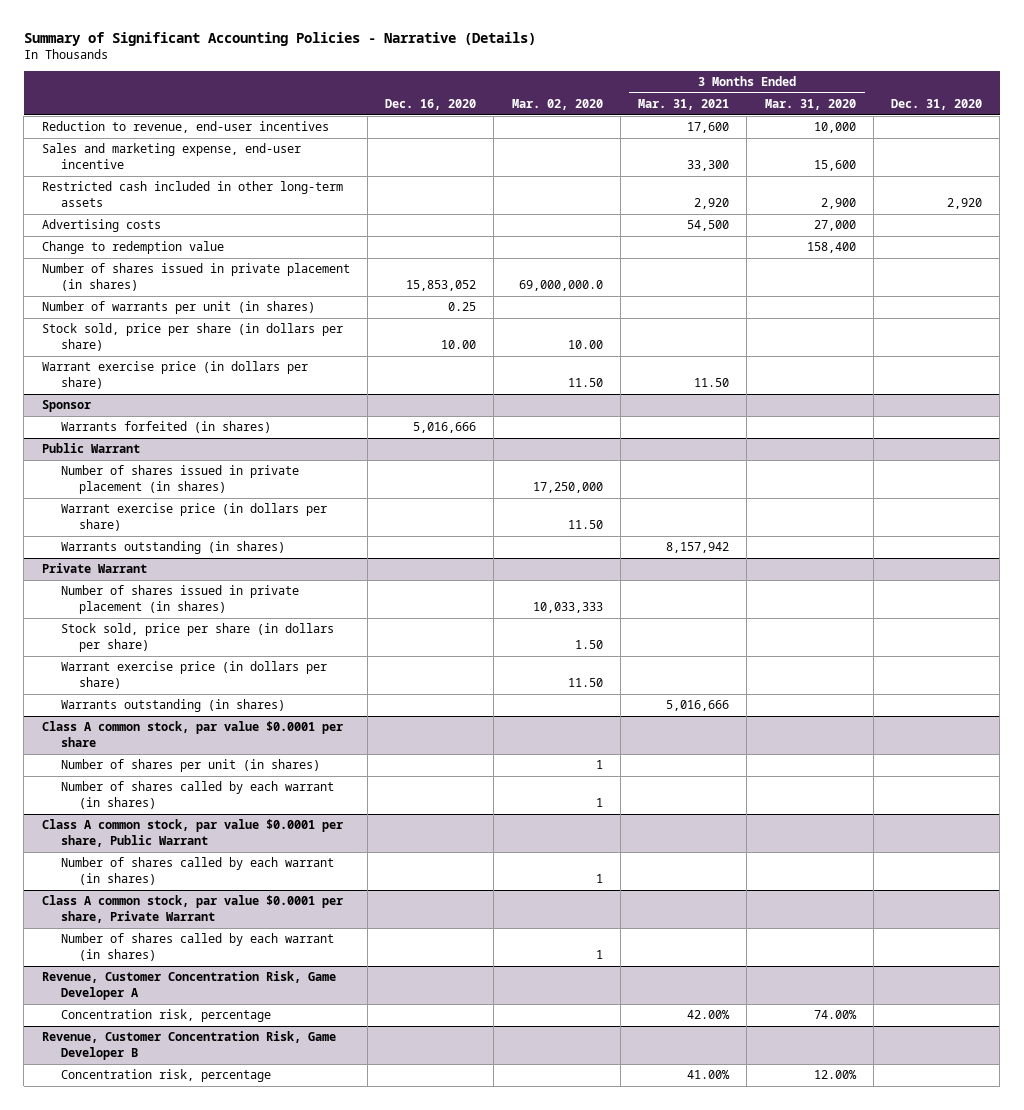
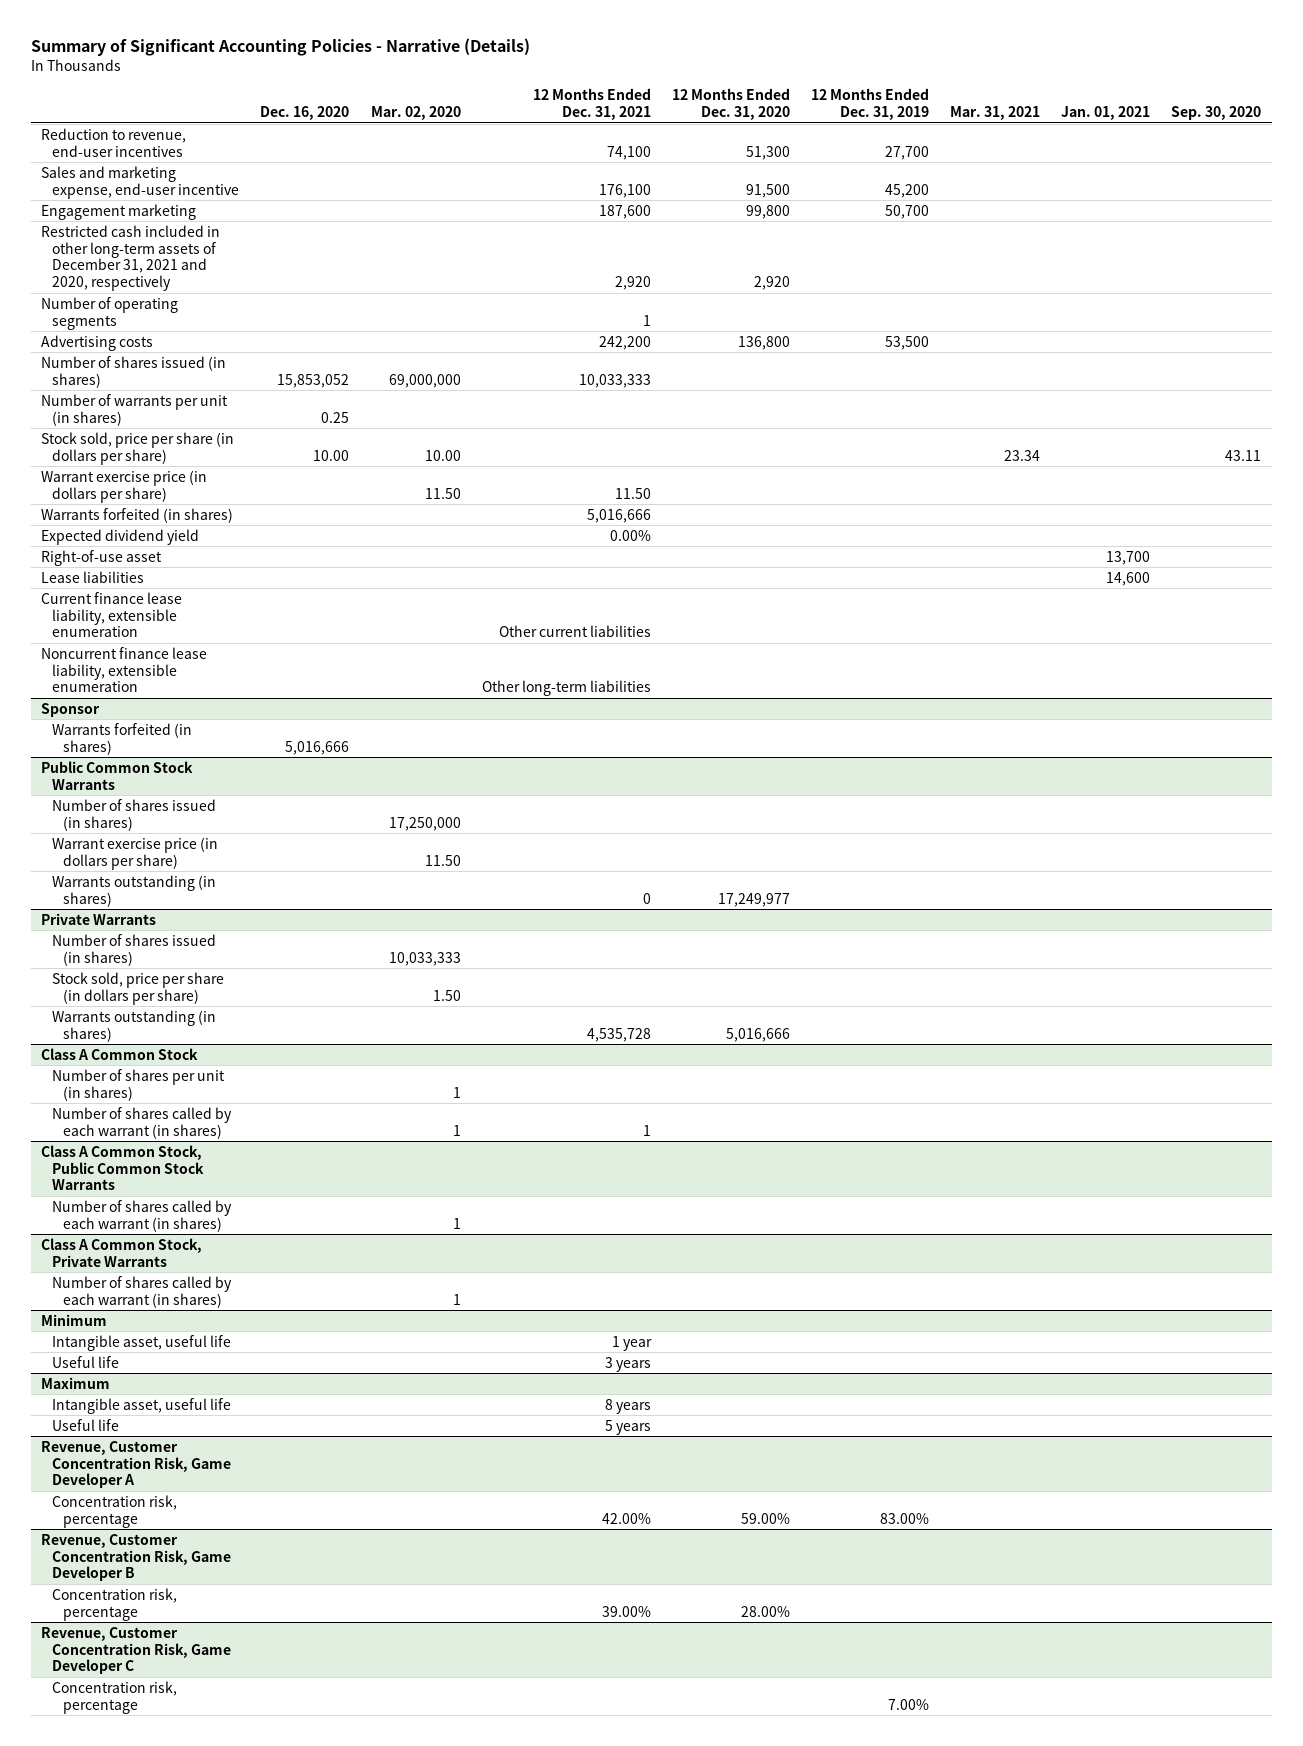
- | Dec. 16, 2020 | Mar. 02, 2020 | 3 Months Ended Mar. 31, 2021 | 3 Months Ended Mar. 31, 2020 | Dec. 31, 2020
+ | Dec. 16, 2020 | Mar. 02, 2020 | 12 Months Ended Dec. 31, 2021 | 12 Months Ended Dec. 31, 2020 | 12 Months Ended Dec. 31, 2019 | Mar. 31, 2021 | Jan. 01, 2021 | Sep. 30, 2020
- Restricted cash included in other long-term assets | | | 2,920 | 2,900 | 2,920
+ Engagement marketing | | | 187,600 | 99,800 | 50,700 | | |
+ Restricted cash included in other long-term assets of December 31, 2021 and 2020, respectively | | | 2,920 | 2,920 | | | |
+ Number of operating segments | | | 1 | | | | |
- Change to redemption value | | | | 158,400 |
- Number of shares issued in private placement (in shares) | 15,853,052 | 69,000,000.0 | | |
+ Number of shares issued (in shares) | 15,853,052 | 69,000,000 | 10,033,333 | | | | |
+ Warrants forfeited (in shares) | | | 5,016,666 | | | | |
+ Expected dividend yield | | | 0.00% | | | | |
+ Right-of-use asset | | | | | | | 13,700 |
+ Lease liabilities | | | | | | | 14,600 |
+ Current finance lease liability, extensible enumeration | | | Other current liabilities | | | | |
+ Noncurrent finance lease liability, extensible enumeration | | | Other long-term liabilities | | | | |
- Public Warrant
- Number of shares issued in private placement (in shares) | | 17,250,000 | | |
+ Public Common Stock Warrants
+ Number of shares issued (in shares) | | 17,250,000 | | | | | |
- Private Warrant
- Number of shares issued in private placement (in shares) | | 10,033,333 | | |
+ Private Warrants
+ Number of shares issued (in shares) | | 10,033,333 | | | | | |
- Warrant exercise price (in dollars per share) | | 11.50 | | |
- Class A common stock, par value $0.0001 per share
+ Class A Common Stock
- Class A common stock, par value $0.0001 per share, Public Warrant
+ Class A Common Stock, Public Common Stock Warrants
- Class A common stock, par value $0.0001 per share, Private Warrant
+ Class A Common Stock, Private Warrants
+ Minimum
+ Intangible asset, useful life | | | 1 year | | | | |
+ Useful life | | | 3 years | | | | |
+ Maximum
+ Intangible asset, useful life | | | 8 years | | | | |
+ Useful life | | | 5 years | | | | |
+ Revenue, Customer Concentration Risk, Game Developer C
+ Concentration risk, percentage | | | | | 7.00% | | |

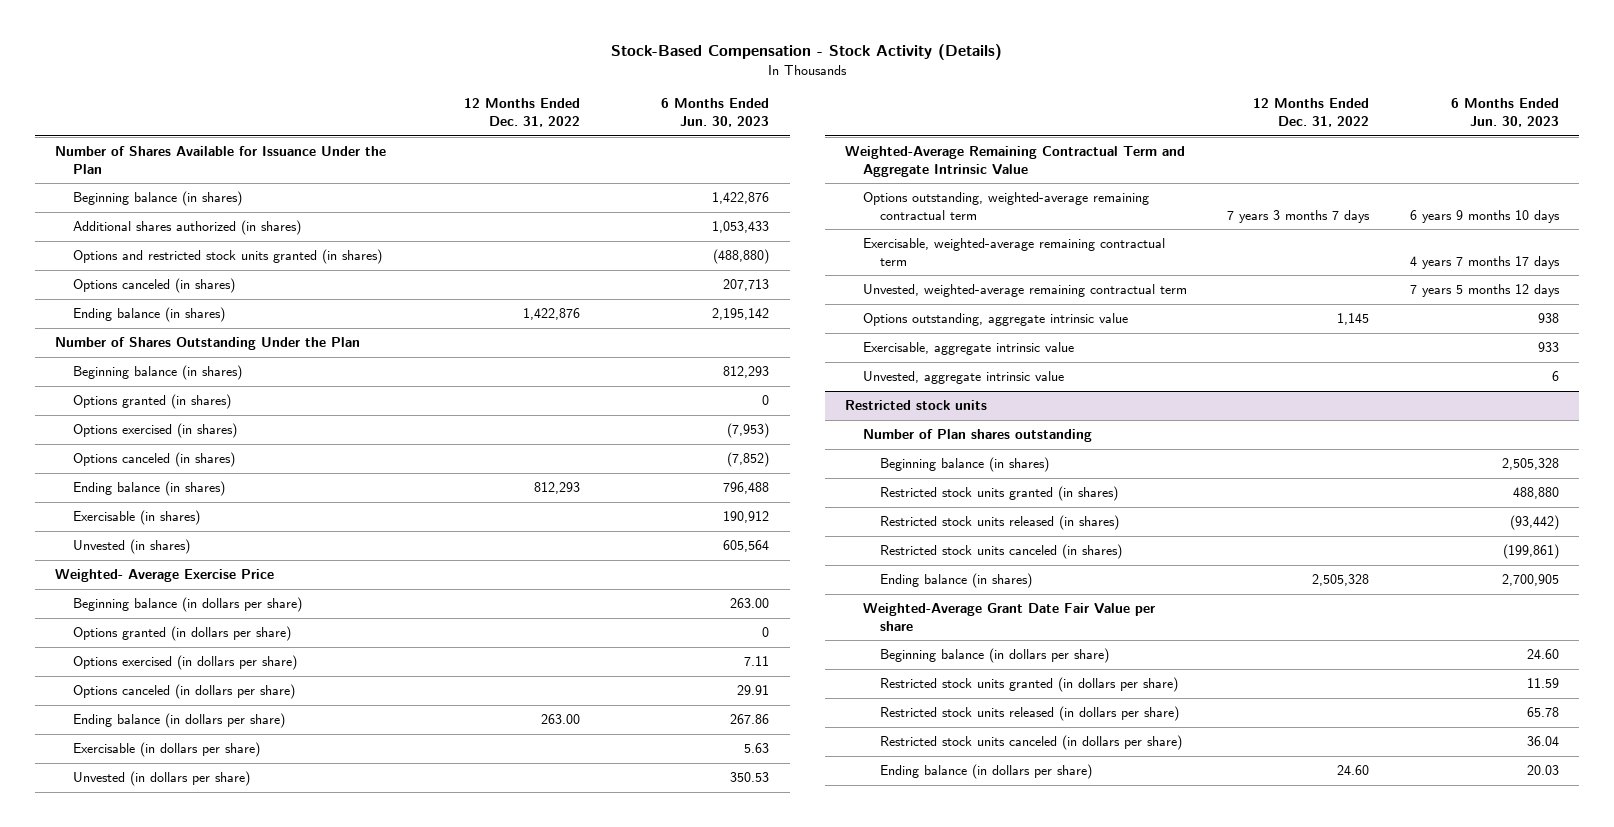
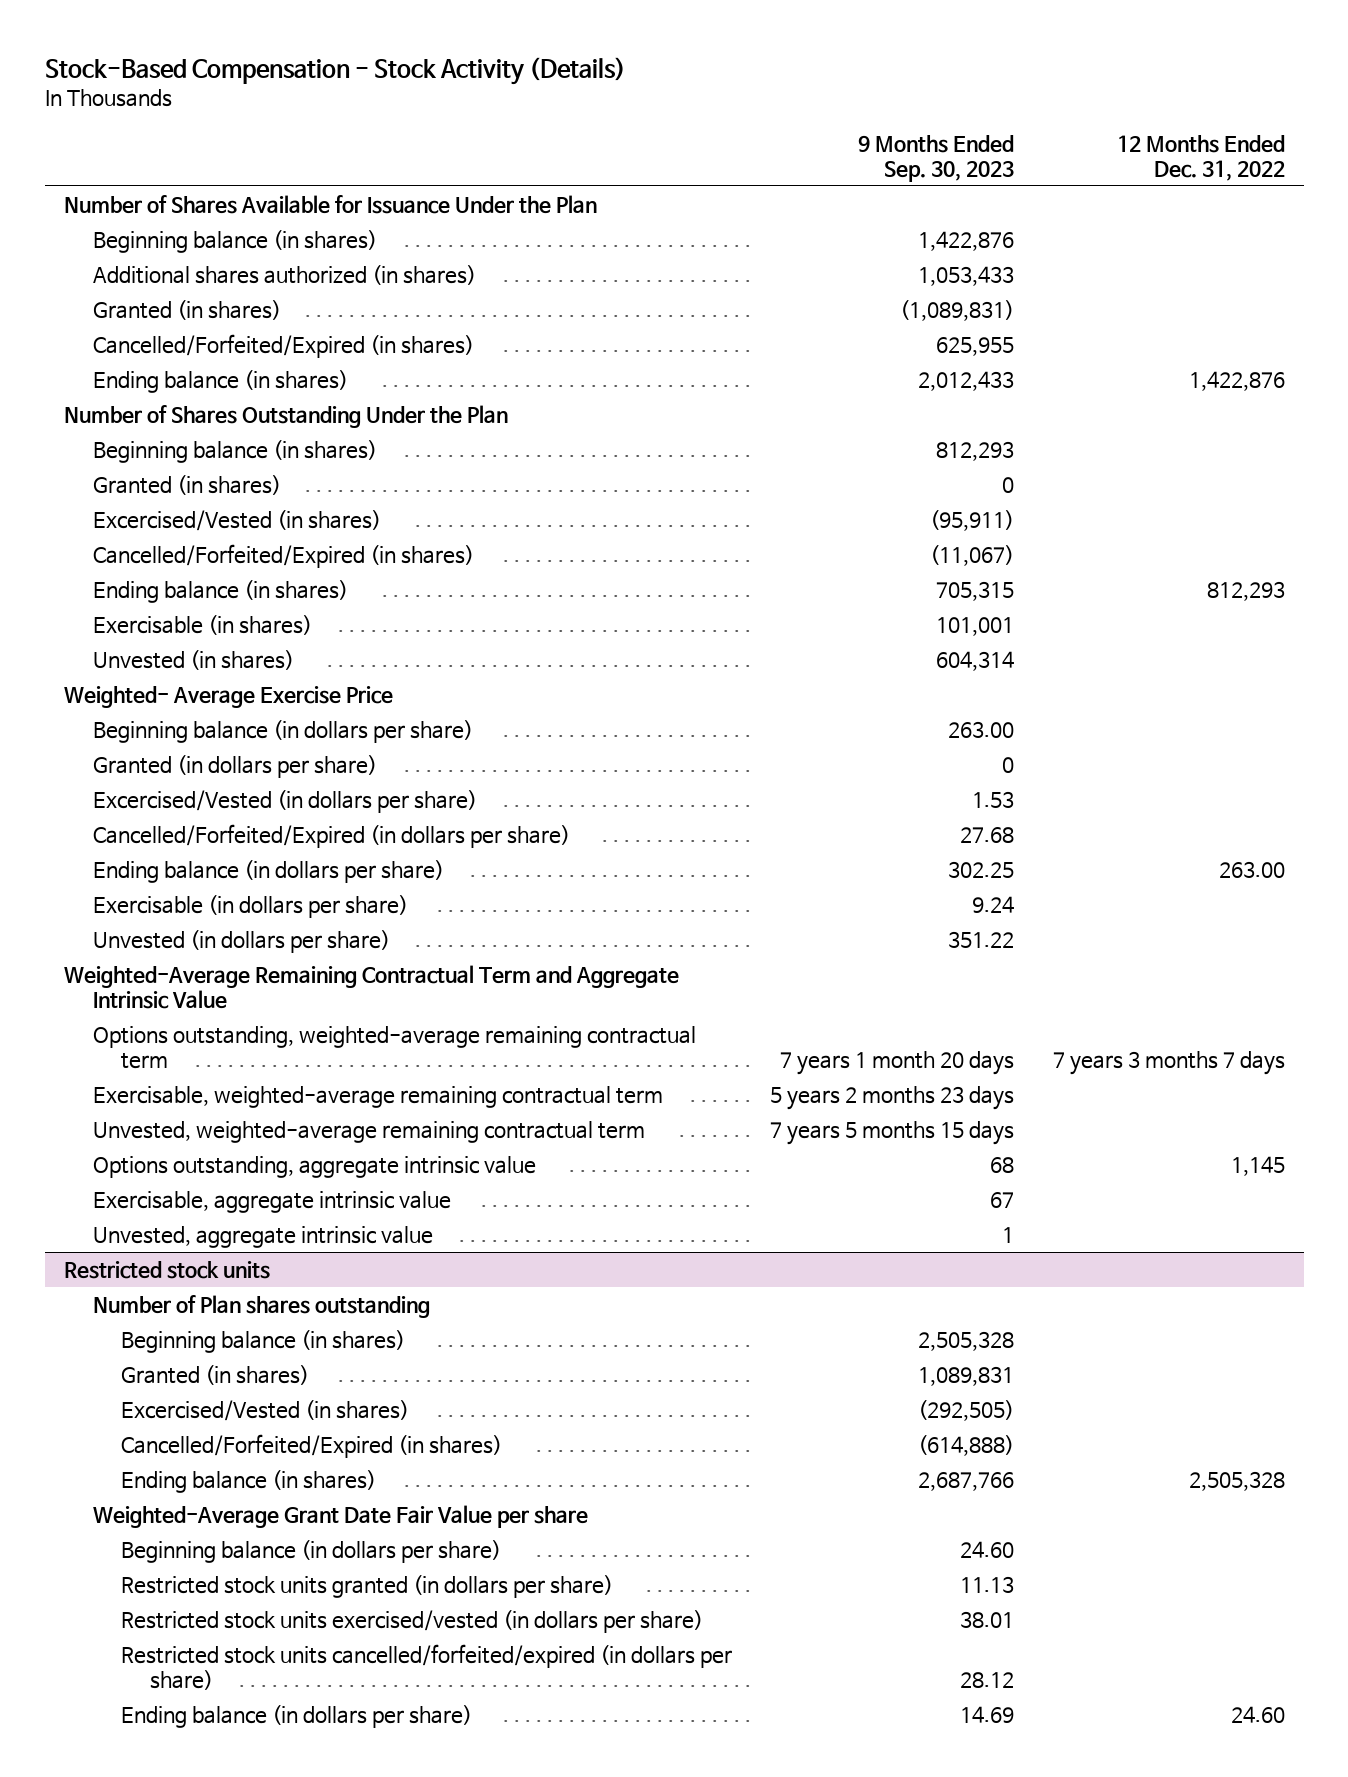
- | 12 Months Ended Dec. 31, 2022 | 6 Months Ended Jun. 30, 2023
+ | 9 Months Ended Sep. 30, 2023 | 12 Months Ended Dec. 31, 2022
- Options and restricted stock units granted (in shares) | | (488,880)
- Options canceled (in shares) | | 207,713
+ Granted (in shares) | (1,089,831) |
+ Cancelled/Forfeited/Expired (in shares) | 625,955 |
- Options granted (in shares) | | 0
- Options exercised (in shares) | | (7,953)
- Options canceled (in shares) | | (7,852)
+ Granted (in shares) | 0 |
+ Excercised/Vested (in shares) | (95,911) |
+ Cancelled/Forfeited/Expired (in shares) | (11,067) |
- Options granted (in dollars per share) | | 0
- Options exercised (in dollars per share) | | 7.11
- Options canceled (in dollars per share) | | 29.91
+ Granted (in dollars per share) | 0 |
+ Excercised/Vested (in dollars per share) | 1.53 |
+ Cancelled/Forfeited/Expired (in dollars per share) | 27.68 |
@ Restricted stock units
- Restricted stock units granted (in shares) | | 488,880
- Restricted stock units released (in shares) | | (93,442)
- Restricted stock units canceled (in shares) | | (199,861)
+ Granted (in shares) | 1,089,831 |
+ Excercised/Vested (in shares) | (292,505) |
+ Cancelled/Forfeited/Expired (in shares) | (614,888) |
- Restricted stock units released (in dollars per share) | | 65.78
- Restricted stock units canceled (in dollars per share) | | 36.04
+ Restricted stock units exercised/vested (in dollars per share) | 38.01 |
+ Restricted stock units cancelled/forfeited/expired (in dollars per share) | 28.12 |

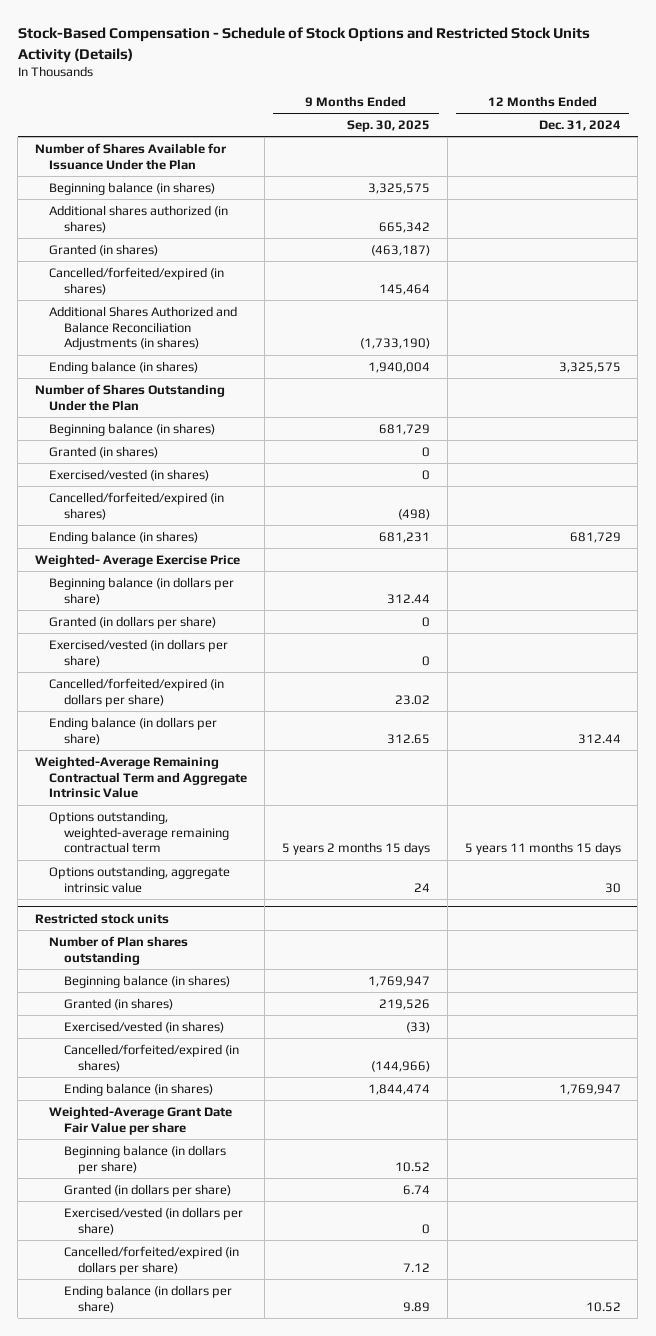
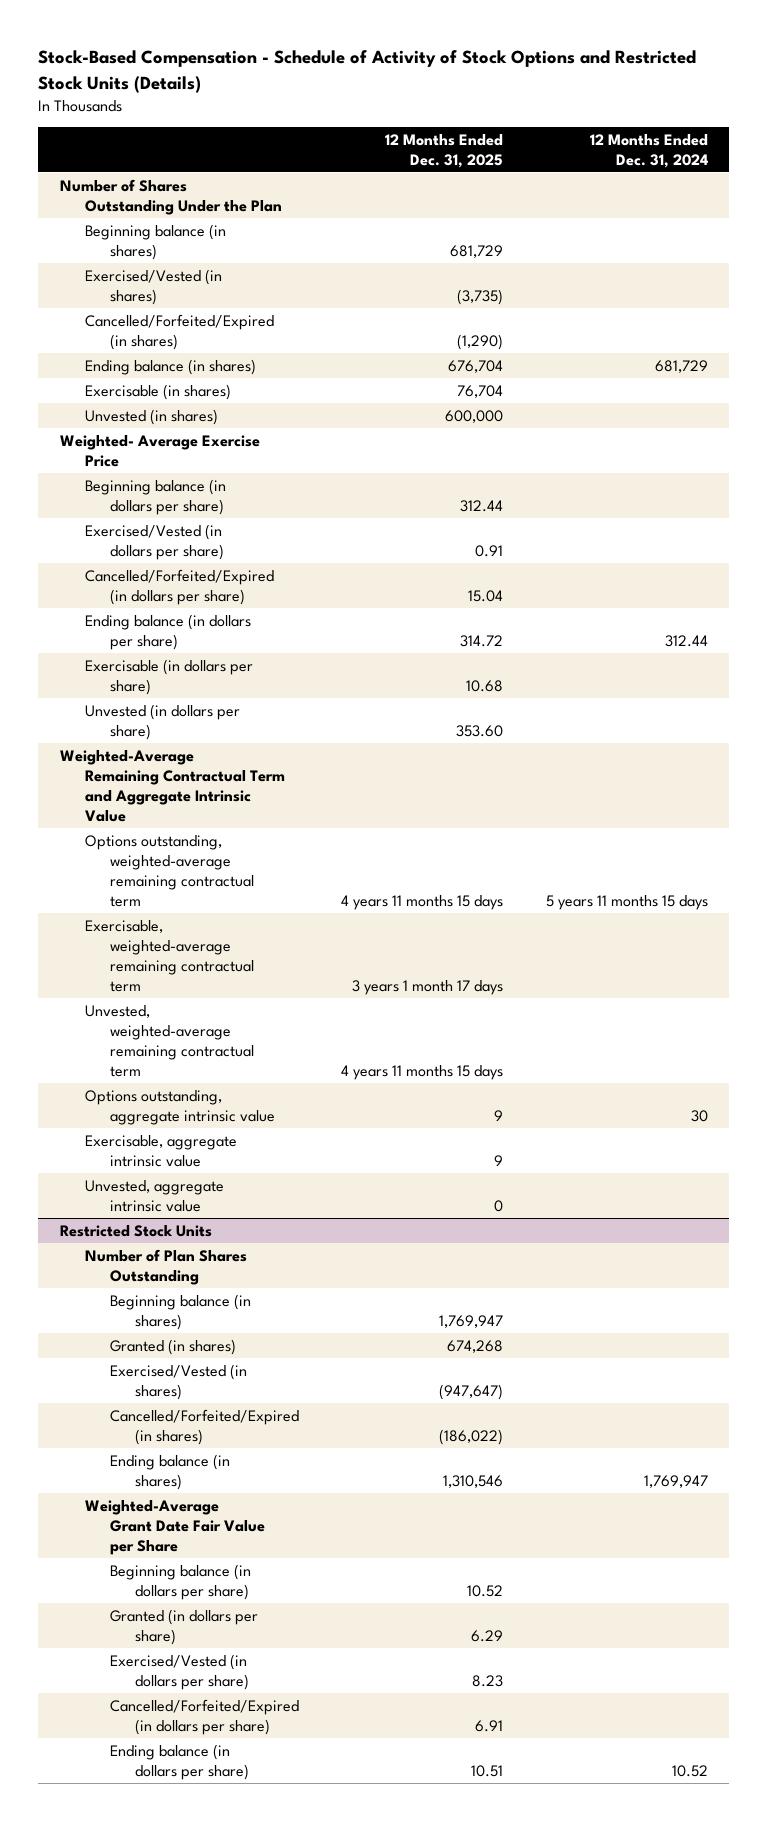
- Stock-Based Compensation - Schedule of Stock Options and Restricted Stock Units Activity (Details)
+ Stock-Based Compensation - Schedule of Activity of Stock Options and Restricted Stock Units (Details)
- | 9 Months Ended Sep. 30, 2025 | 12 Months Ended Dec. 31, 2024
+ | 12 Months Ended Dec. 31, 2025 | 12 Months Ended Dec. 31, 2024
- Number of Shares Available for Issuance Under the Plan
- Beginning balance (in shares) | 3,325,575 |
- Additional shares authorized (in shares) | 665,342 |
- Granted (in shares) | (463,187) |
- Cancelled/forfeited/expired (in shares) | 145,464 |
- Additional Shares Authorized and Balance Reconciliation Adjustments (in shares) | (1,733,190) |
- Ending balance (in shares) | 1,940,004 | 3,325,575
- Granted (in shares) | 0 |
- Exercised/vested (in shares) | 0 |
- Cancelled/forfeited/expired (in shares) | (498) |
+ Exercised/Vested (in shares) | (3,735) |
+ Cancelled/Forfeited/Expired (in shares) | (1,290) |
+ Exercisable (in shares) | 76,704 |
+ Unvested (in shares) | 600,000 |
- Granted (in dollars per share) | 0 |
- Exercised/vested (in dollars per share) | 0 |
- Cancelled/forfeited/expired (in dollars per share) | 23.02 |
+ Exercised/Vested (in dollars per share) | 0.91 |
+ Cancelled/Forfeited/Expired (in dollars per share) | 15.04 |
+ Exercisable (in dollars per share) | 10.68 |
+ Unvested (in dollars per share) | 353.60 |
+ Exercisable, weighted-average remaining contractual term | 3 years 1 month 17 days |
+ Unvested, weighted-average remaining contractual term | 4 years 11 months 15 days |
- Restricted stock units
- Number of Plan shares outstanding
+ Exercisable, aggregate intrinsic value | 9 |
+ Unvested, aggregate intrinsic value | 0 |
+ Restricted Stock Units
+ Number of Plan Shares Outstanding
- Exercised/vested (in shares) | (33) |
- Cancelled/forfeited/expired (in shares) | (144,966) |
+ Exercised/Vested (in shares) | (947,647) |
+ Cancelled/Forfeited/Expired (in shares) | (186,022) |
- Weighted-Average Grant Date Fair Value per share
+ Weighted-Average Grant Date Fair Value per Share
- Exercised/vested (in dollars per share) | 0 |
- Cancelled/forfeited/expired (in dollars per share) | 7.12 |
+ Exercised/Vested (in dollars per share) | 8.23 |
+ Cancelled/Forfeited/Expired (in dollars per share) | 6.91 |

